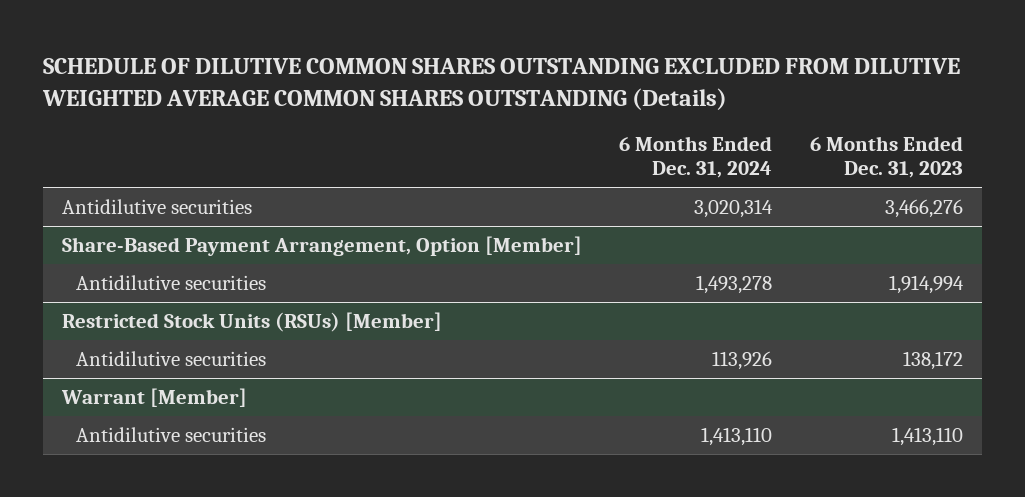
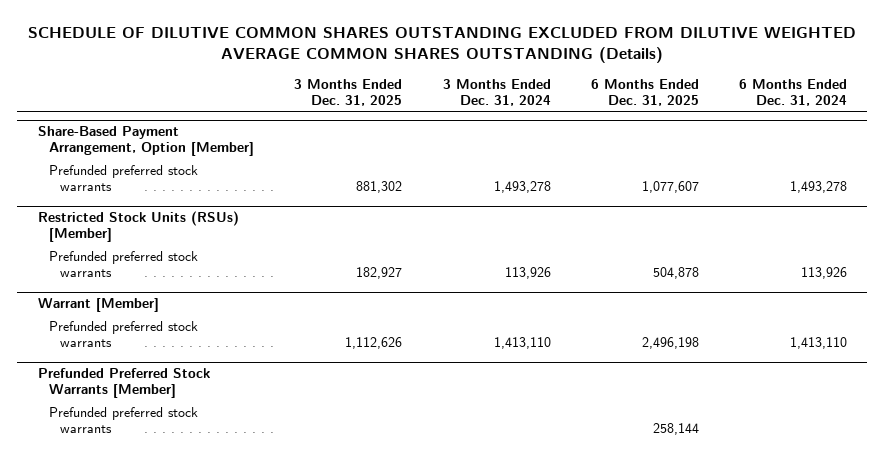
- | 6 Months Ended Dec. 31, 2024 | 6 Months Ended Dec. 31, 2023
+ | 3 Months Ended Dec. 31, 2025 | 3 Months Ended Dec. 31, 2024 | 6 Months Ended Dec. 31, 2025 | 6 Months Ended Dec. 31, 2024
- Antidilutive securities | 3,020,314 | 3,466,276
@ Share-Based Payment Arrangement, Option [Member]
- Antidilutive securities | 1,493,278 | 1,914,994
+ Prefunded preferred stock warrants | 881,302 | 1,493,278 | 1,077,607 | 1,493,278
@ Restricted Stock Units (RSUs) [Member]
- Antidilutive securities | 113,926 | 138,172
+ Prefunded preferred stock warrants | 182,927 | 113,926 | 504,878 | 113,926
@ Warrant [Member]
- Antidilutive securities | 1,413,110 | 1,413,110
+ Prefunded preferred stock warrants | 1,112,626 | 1,413,110 | 2,496,198 | 1,413,110
+ Prefunded Preferred Stock Warrants [Member]
+ Prefunded preferred stock warrants | | | 258,144 |

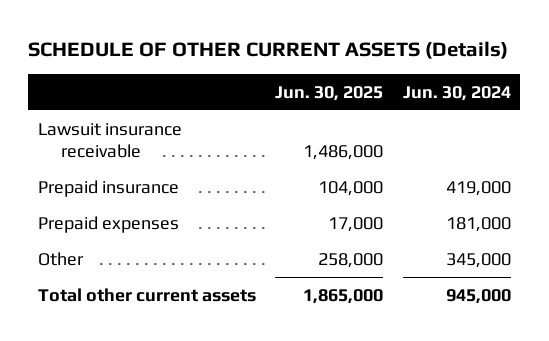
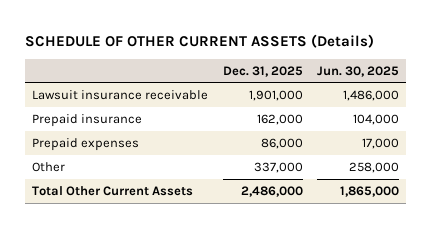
- | Jun. 30, 2025 | Jun. 30, 2024
+ | Dec. 31, 2025 | Jun. 30, 2025
- Total other current assets | 1,865,000 | 945,000
+ Total Other Current Assets | 2,486,000 | 1,865,000

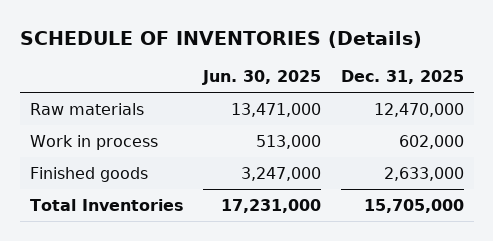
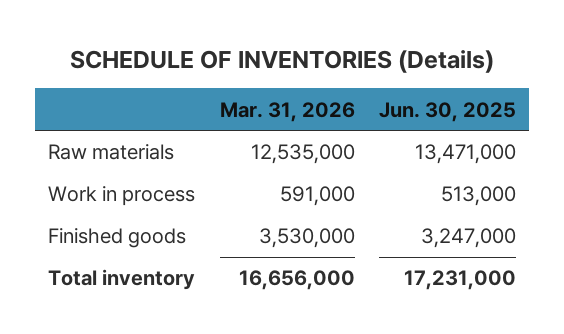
- | Jun. 30, 2025 | Dec. 31, 2025
+ | Mar. 31, 2026 | Jun. 30, 2025
- Total Inventories | 17,231,000 | 15,705,000
+ Total inventory | 16,656,000 | 17,231,000

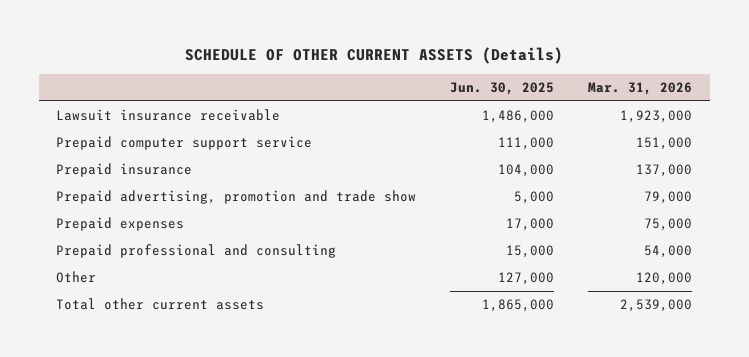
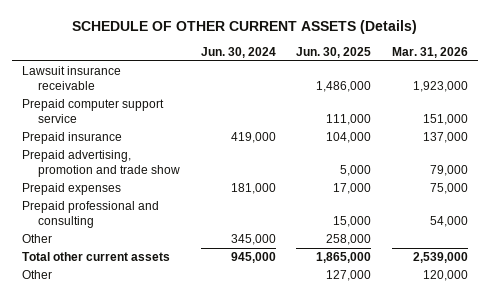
- | Jun. 30, 2025 | Mar. 31, 2026
+ | Jun. 30, 2024 | Jun. 30, 2025 | Mar. 31, 2026
+ Other | 345,000 | 258,000 |
moved down: Other | | 127,000 | 120,000

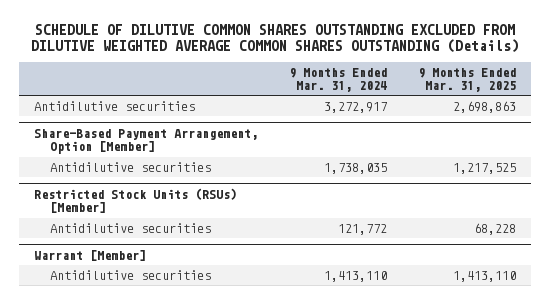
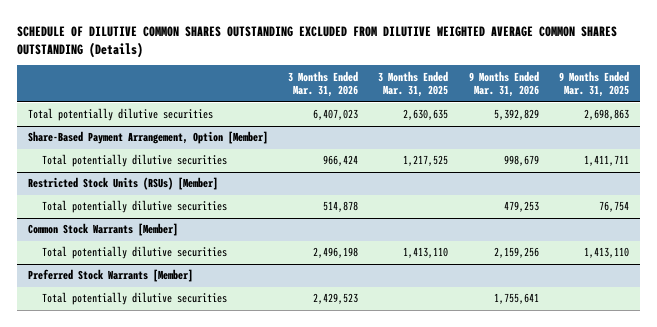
- | 9 Months Ended Mar. 31, 2024 | 9 Months Ended Mar. 31, 2025
+ | 3 Months Ended Mar. 31, 2026 | 3 Months Ended Mar. 31, 2025 | 9 Months Ended Mar. 31, 2026 | 9 Months Ended Mar. 31, 2025
- Antidilutive securities | 3,272,917 | 2,698,863
+ Total potentially dilutive securities | 6,407,023 | 2,630,635 | 5,392,829 | 2,698,863
@ Share-Based Payment Arrangement, Option [Member]
- Antidilutive securities | 1,738,035 | 1,217,525
+ Total potentially dilutive securities | 966,424 | 1,217,525 | 998,679 | 1,411,711
@ Restricted Stock Units (RSUs) [Member]
- Antidilutive securities | 121,772 | 68,228
- Warrant [Member]
- Antidilutive securities | 1,413,110 | 1,413,110
@ Restricted Stock Units (RSUs) [Member]
+ Total potentially dilutive securities | 514,878 | | 479,253 | 76,754
+ Common Stock Warrants [Member]
+ Total potentially dilutive securities | 2,496,198 | 1,413,110 | 2,159,256 | 1,413,110
+ Preferred Stock Warrants [Member]
+ Total potentially dilutive securities | 2,429,523 | | 1,755,641 |

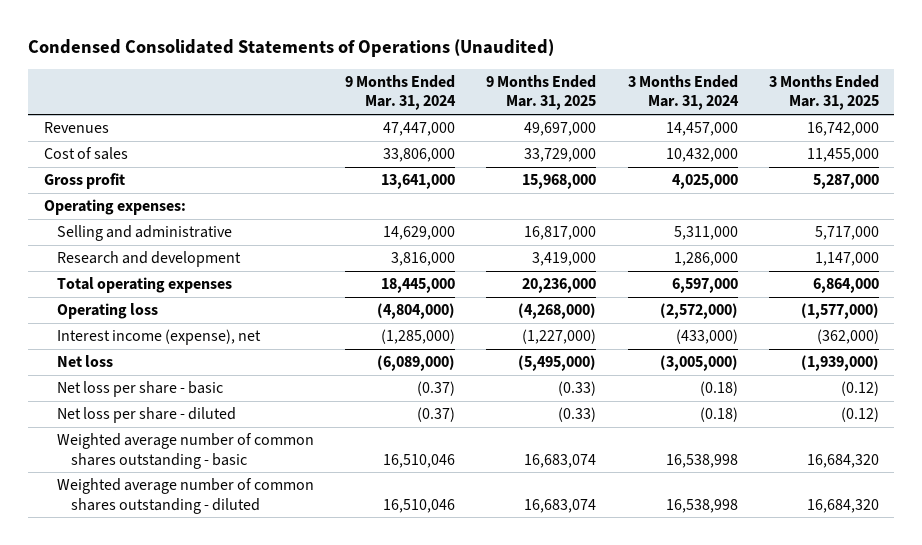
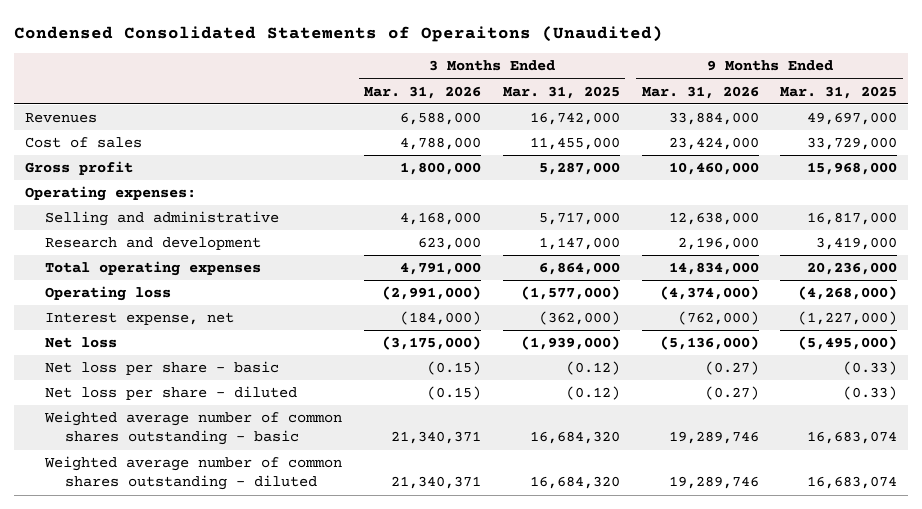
- Condensed Consolidated Statements of Operations (Unaudited)
+ Condensed Consolidated Statements of Operaitons (Unaudited)
- | 9 Months Ended Mar. 31, 2024 | 9 Months Ended Mar. 31, 2025 | 3 Months Ended Mar. 31, 2024 | 3 Months Ended Mar. 31, 2025
+ | 3 Months Ended Mar. 31, 2026 | 3 Months Ended Mar. 31, 2025 | 9 Months Ended Mar. 31, 2026 | 9 Months Ended Mar. 31, 2025
- Interest income (expense), net | (1,285,000) | (1,227,000) | (433,000) | (362,000)
+ Interest expense, net | (184,000) | (362,000) | (762,000) | (1,227,000)

